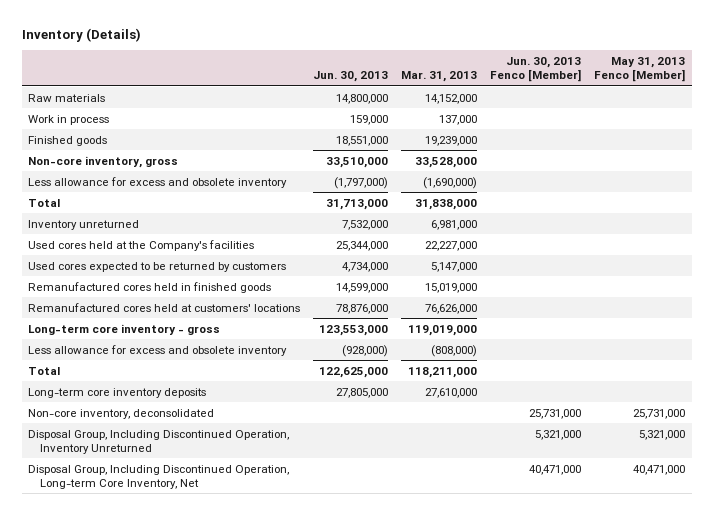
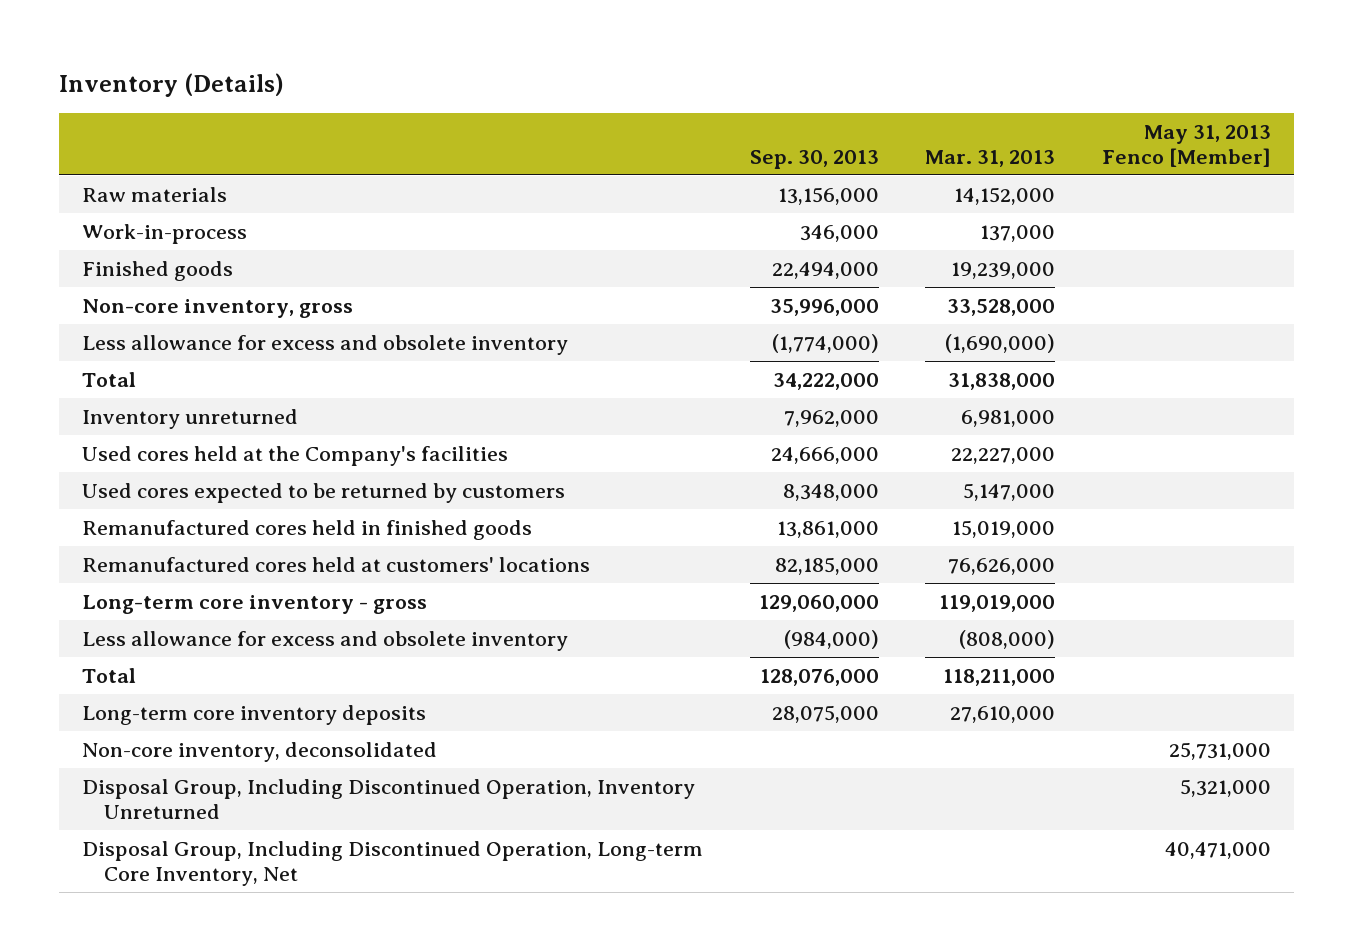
- | Jun. 30, 2013 | Mar. 31, 2013 | Jun. 30, 2013 Fenco [Member] | May 31, 2013 Fenco [Member]
+ | Sep. 30, 2013 | Mar. 31, 2013 | May 31, 2013 Fenco [Member]
- Work in process | 159,000 | 137,000 | |
+ Work-in-process | 346,000 | 137,000 |

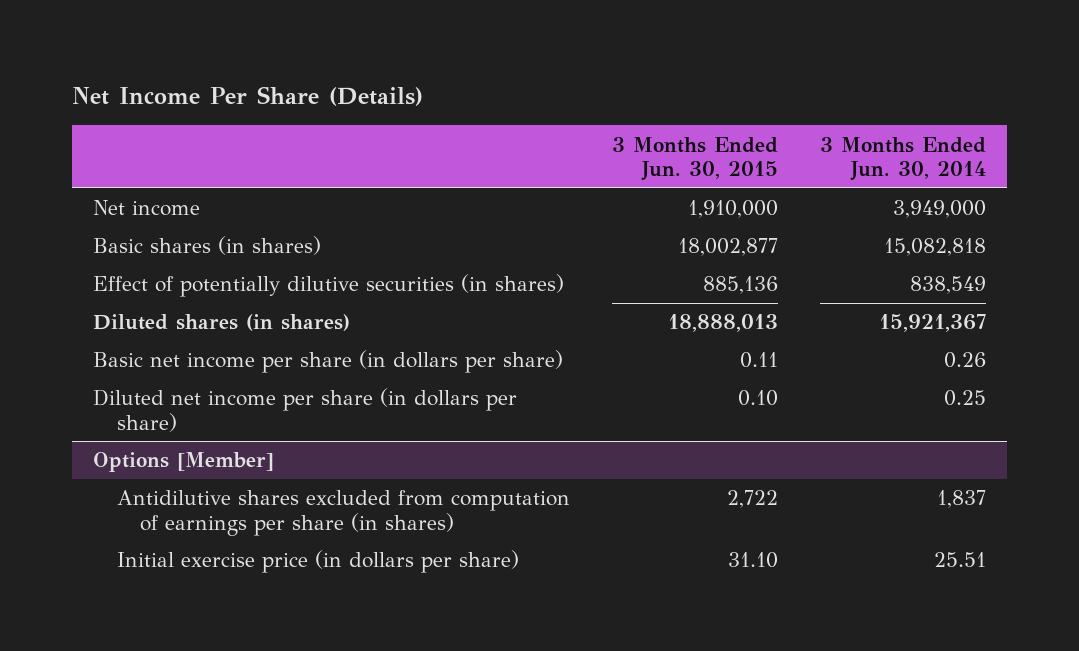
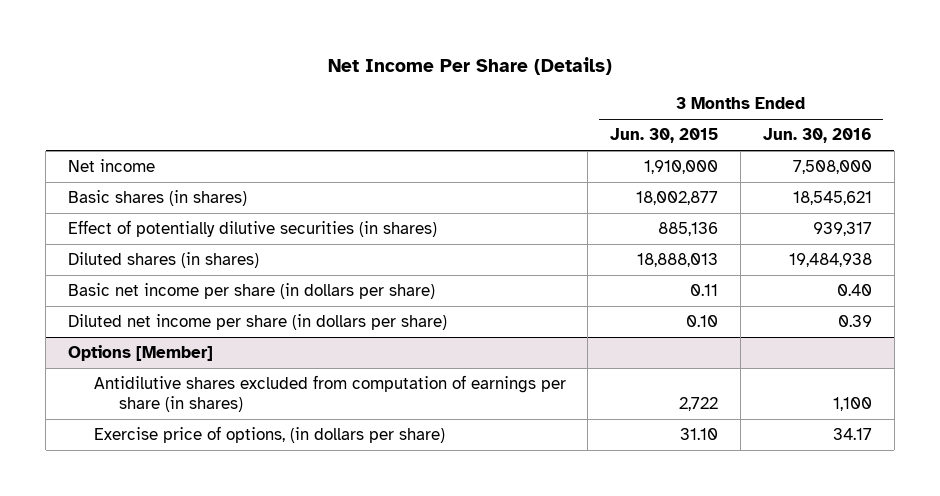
- | 3 Months Ended Jun. 30, 2015 | 3 Months Ended Jun. 30, 2014
+ | 3 Months Ended Jun. 30, 2015 | 3 Months Ended Jun. 30, 2016
@ Options [Member]
- Initial exercise price (in dollars per share) | 31.10 | 25.51
+ Exercise price of options, (in dollars per share) | 31.10 | 34.17

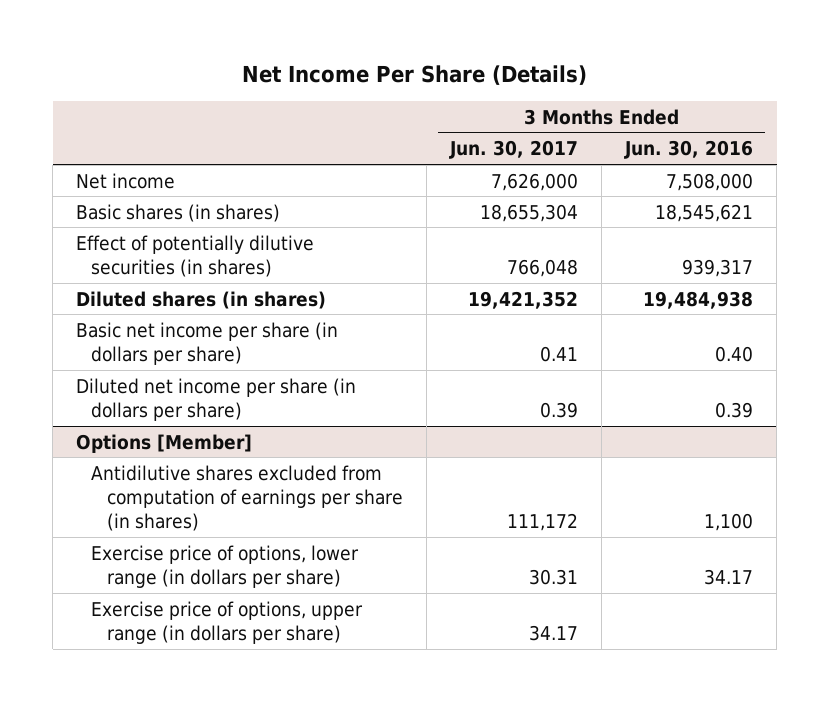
- | 3 Months Ended Jun. 30, 2015 | 3 Months Ended Jun. 30, 2016
+ | 3 Months Ended Jun. 30, 2017 | 3 Months Ended Jun. 30, 2016
@ Options [Member]
- Exercise price of options, (in dollars per share) | 31.10 | 34.17
+ Exercise price of options, lower range (in dollars per share) | 30.31 | 34.17
+ Exercise price of options, upper range (in dollars per share) | 34.17 |

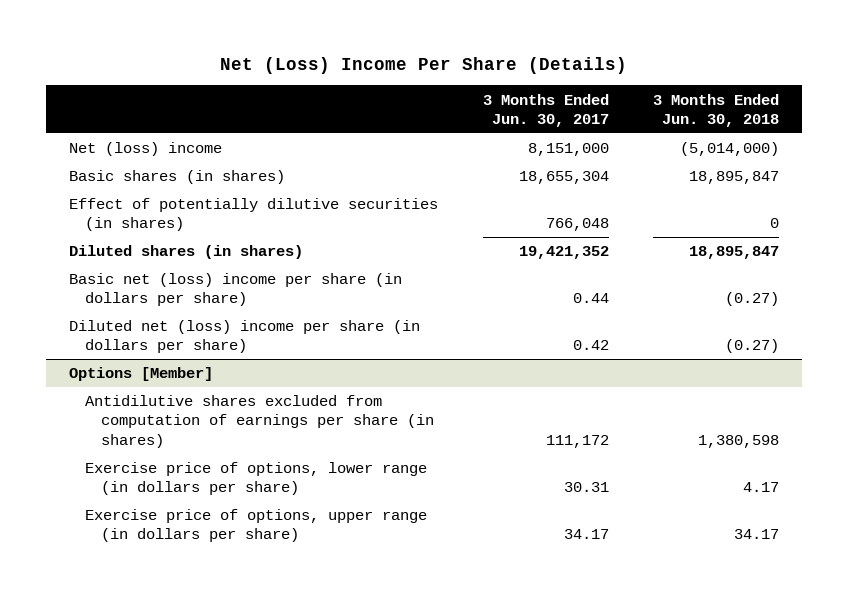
- Net Income Per Share (Details)
+ Net (Loss) Income Per Share (Details)
- | 3 Months Ended Jun. 30, 2017 | 3 Months Ended Jun. 30, 2016
+ | 3 Months Ended Jun. 30, 2017 | 3 Months Ended Jun. 30, 2018
- Net income | 7,626,000 | 7,508,000
+ Net (loss) income | 8,151,000 | (5,014,000)
- Basic net income per share (in dollars per share) | 0.41 | 0.40
- Diluted net income per share (in dollars per share) | 0.39 | 0.39
+ Basic net (loss) income per share (in dollars per share) | 0.44 | (0.27)
+ Diluted net (loss) income per share (in dollars per share) | 0.42 | (0.27)

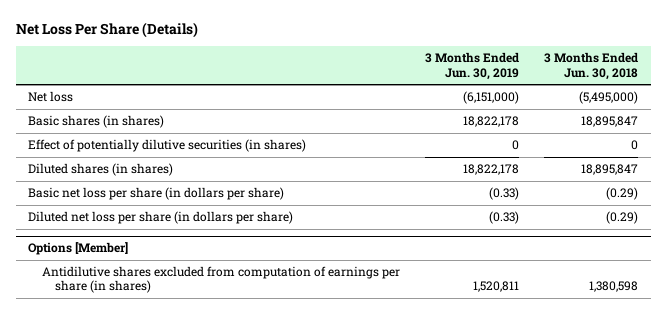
- Net (Loss) Income Per Share (Details)
+ Net Loss Per Share (Details)
- | 3 Months Ended Jun. 30, 2017 | 3 Months Ended Jun. 30, 2018
+ | 3 Months Ended Jun. 30, 2019 | 3 Months Ended Jun. 30, 2018
- Net (loss) income | 8,151,000 | (5,014,000)
+ Net loss | (6,151,000) | (5,495,000)
- Basic net (loss) income per share (in dollars per share) | 0.44 | (0.27)
- Diluted net (loss) income per share (in dollars per share) | 0.42 | (0.27)
+ Basic net loss per share (in dollars per share) | (0.33) | (0.29)
+ Diluted net loss per share (in dollars per share) | (0.33) | (0.29)
@ Options [Member]
- Exercise price of options, lower range (in dollars per share) | 30.31 | 4.17
- Exercise price of options, upper range (in dollars per share) | 34.17 | 34.17

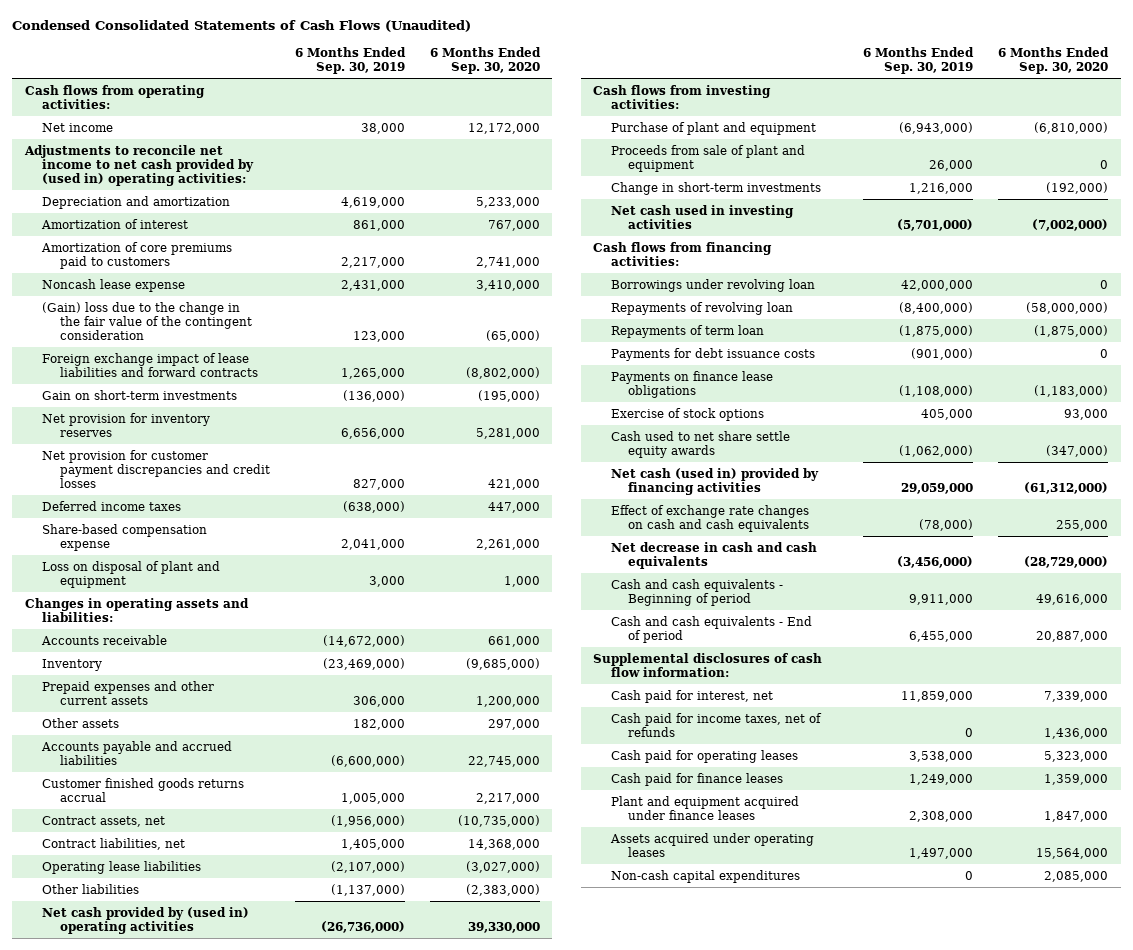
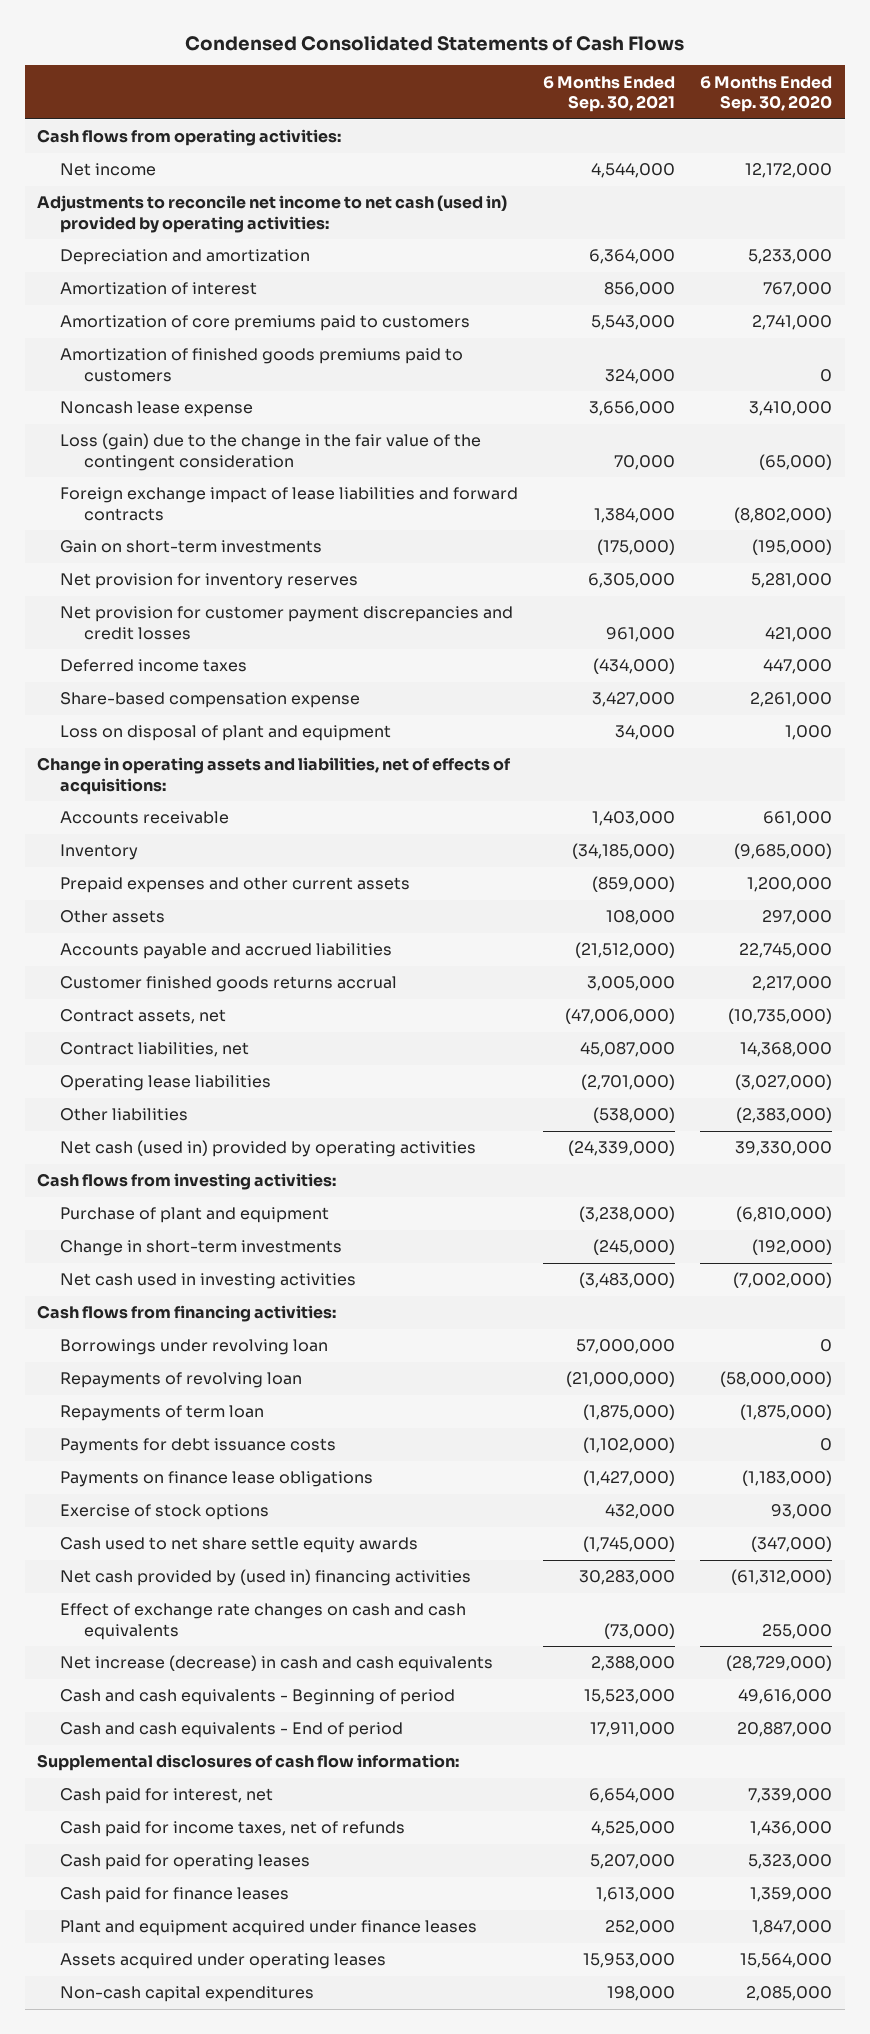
- Condensed Consolidated Statements of Cash Flows (Unaudited)
+ Condensed Consolidated Statements of Cash Flows
- | 6 Months Ended Sep. 30, 2019 | 6 Months Ended Sep. 30, 2020
+ | 6 Months Ended Sep. 30, 2021 | 6 Months Ended Sep. 30, 2020
- Adjustments to reconcile net income to net cash provided by (used in) operating activities:
+ Adjustments to reconcile net income to net cash (used in) provided by operating activities:
+ Amortization of finished goods premiums paid to customers | 324,000 | 0
- (Gain) loss due to the change in the fair value of the contingent consideration | 123,000 | (65,000)
+ Loss (gain) due to the change in the fair value of the contingent consideration | 70,000 | (65,000)
- Changes in operating assets and liabilities:
+ Change in operating assets and liabilities, net of effects of acquisitions:
- Net cash provided by (used in) operating activities | (26,736,000) | 39,330,000
+ Net cash (used in) provided by operating activities | (24,339,000) | 39,330,000
- Proceeds from sale of plant and equipment | 26,000 | 0
- Net cash (used in) provided by financing activities | 29,059,000 | (61,312,000)
+ Net cash provided by (used in) financing activities | 30,283,000 | (61,312,000)
- Net decrease in cash and cash equivalents | (3,456,000) | (28,729,000)
+ Net increase (decrease) in cash and cash equivalents | 2,388,000 | (28,729,000)

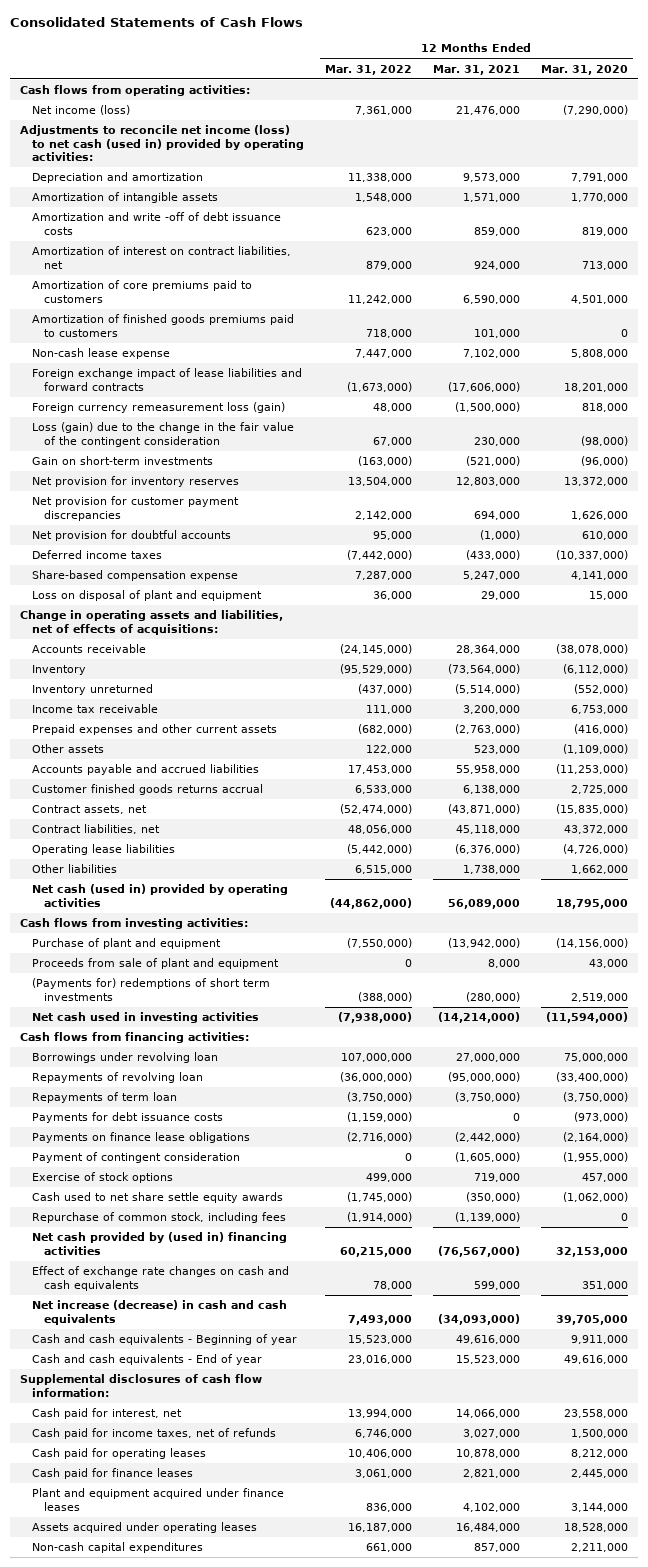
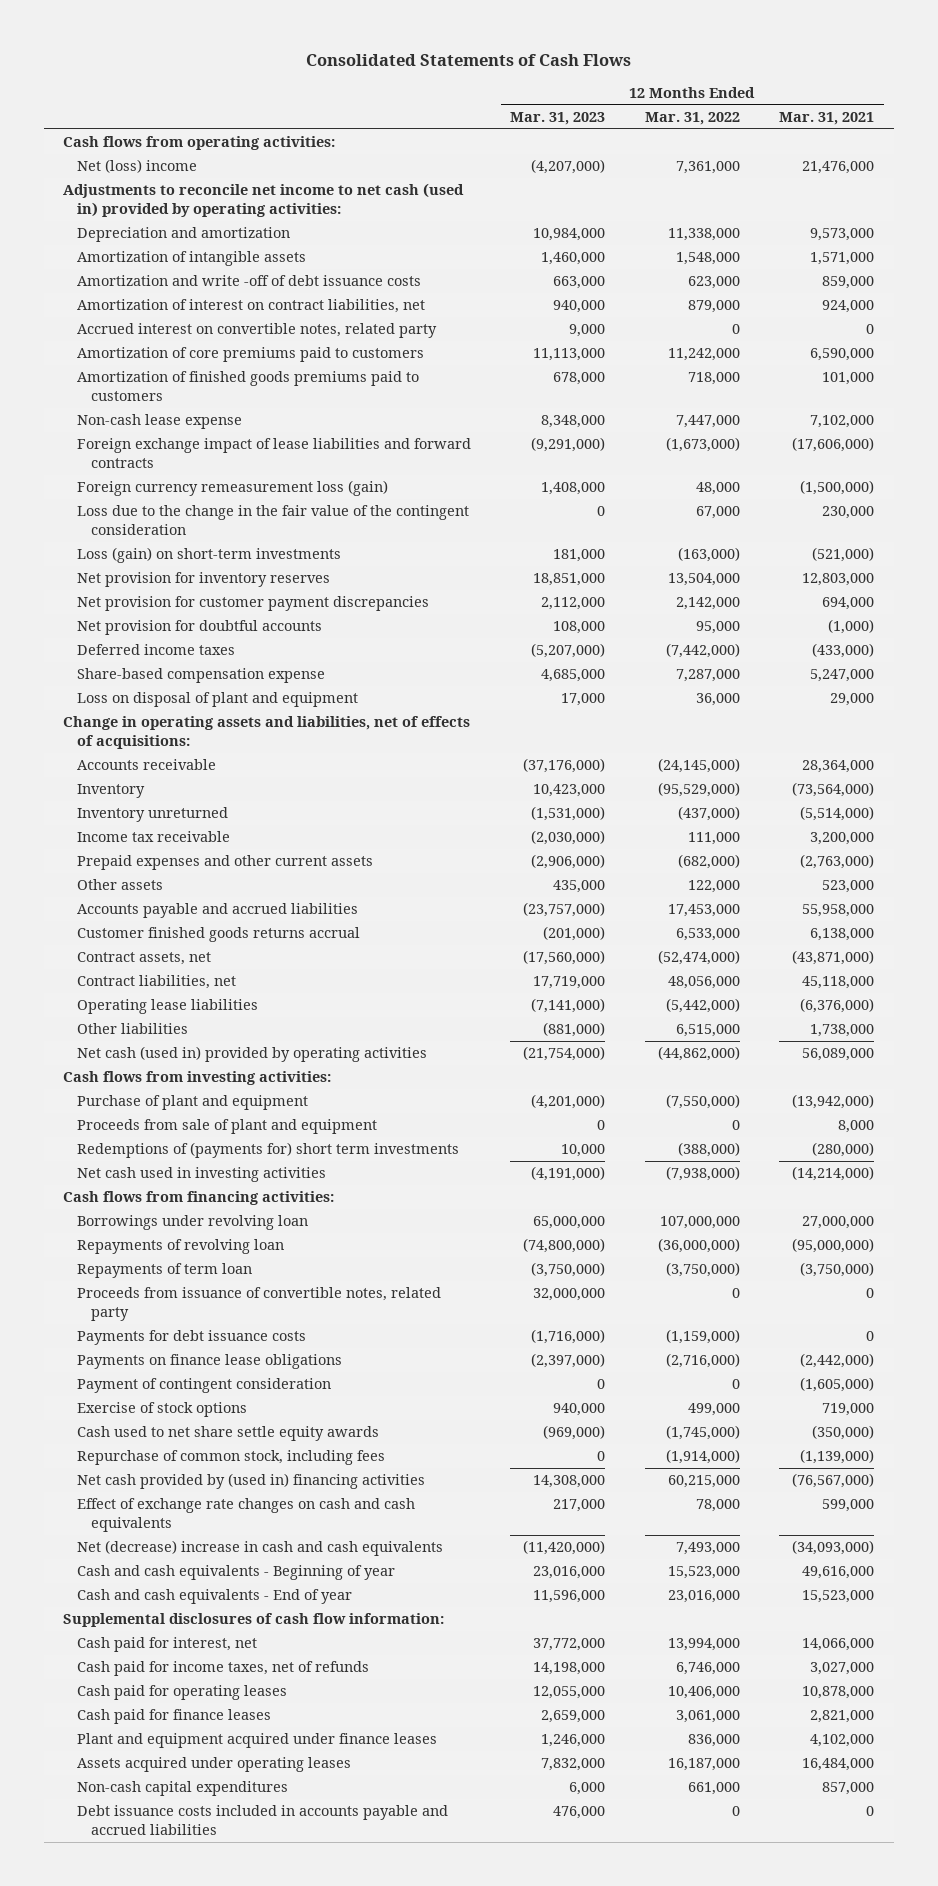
- | 12 Months Ended Mar. 31, 2022 | 12 Months Ended Mar. 31, 2021 | 12 Months Ended Mar. 31, 2020
+ | 12 Months Ended Mar. 31, 2023 | 12 Months Ended Mar. 31, 2022 | 12 Months Ended Mar. 31, 2021
- Net income (loss) | 7,361,000 | 21,476,000 | (7,290,000)
- Adjustments to reconcile net income (loss) to net cash (used in) provided by operating activities:
+ Net (loss) income | (4,207,000) | 7,361,000 | 21,476,000
+ Adjustments to reconcile net income to net cash (used in) provided by operating activities:
+ Accrued interest on convertible notes, related party | 9,000 | 0 | 0
- Loss (gain) due to the change in the fair value of the contingent consideration | 67,000 | 230,000 | (98,000)
- Gain on short-term investments | (163,000) | (521,000) | (96,000)
+ Loss due to the change in the fair value of the contingent consideration | 0 | 67,000 | 230,000
+ Loss (gain) on short-term investments | 181,000 | (163,000) | (521,000)
- (Payments for) redemptions of short term investments | (388,000) | (280,000) | 2,519,000
+ Redemptions of (payments for) short term investments | 10,000 | (388,000) | (280,000)
+ Proceeds from issuance of convertible notes, related party | 32,000,000 | 0 | 0
- Net increase (decrease) in cash and cash equivalents | 7,493,000 | (34,093,000) | 39,705,000
+ Net (decrease) increase in cash and cash equivalents | (11,420,000) | 7,493,000 | (34,093,000)
+ Debt issuance costs included in accounts payable and accrued liabilities | 476,000 | 0 | 0

